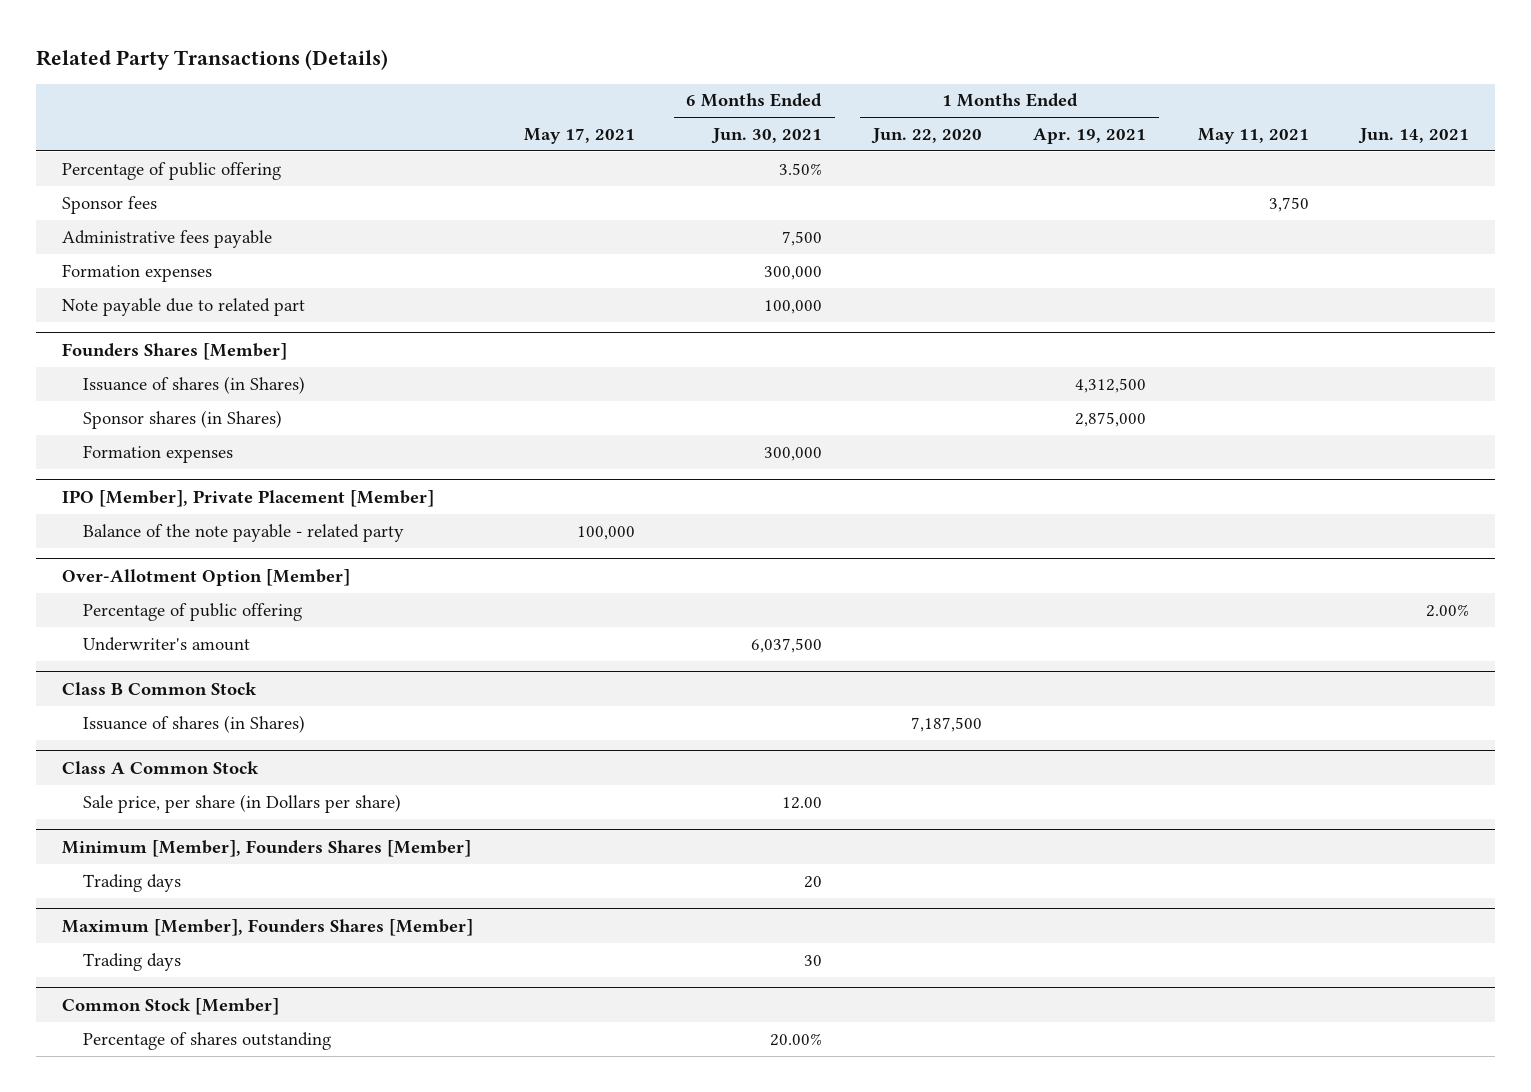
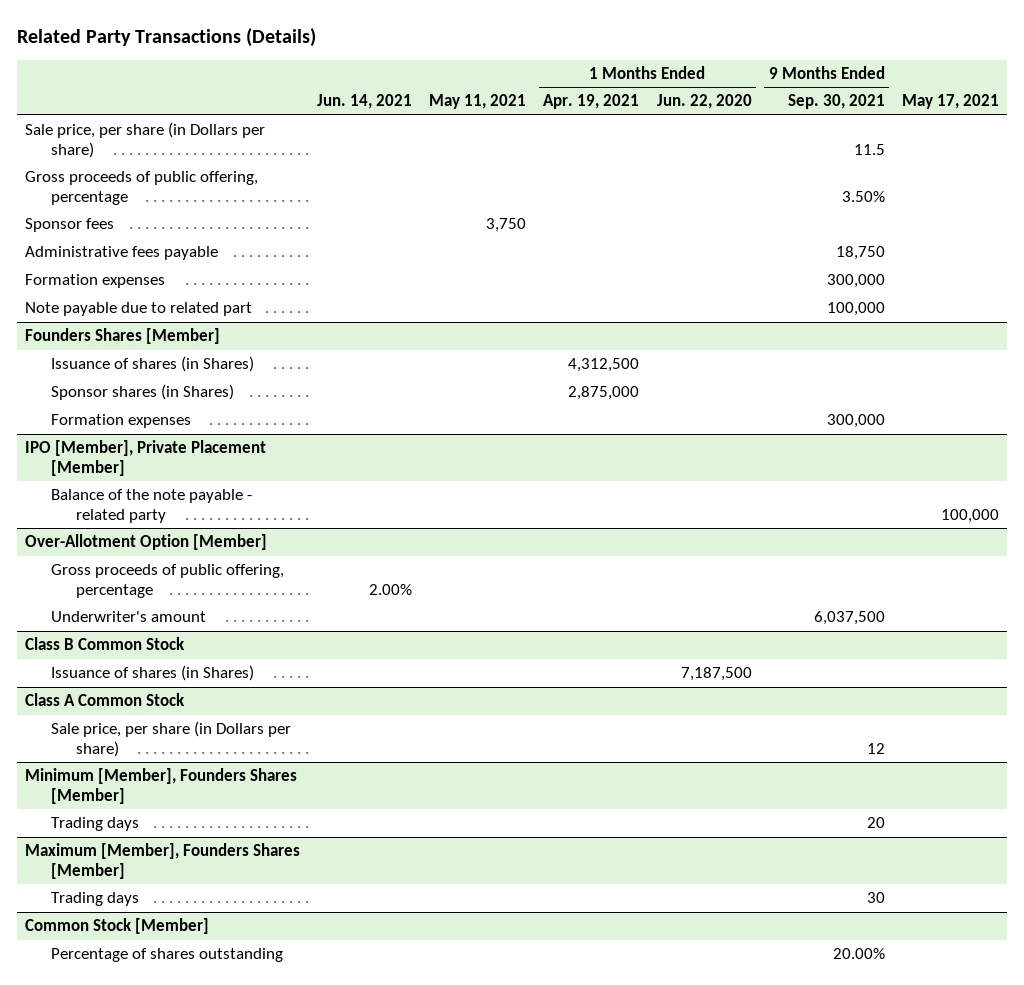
- | May 17, 2021 | 6 Months Ended Jun. 30, 2021 | 1 Months Ended Jun. 22, 2020 | 1 Months Ended Apr. 19, 2021 | May 11, 2021 | Jun. 14, 2021
+ | Jun. 14, 2021 | May 11, 2021 | 1 Months Ended Apr. 19, 2021 | 1 Months Ended Jun. 22, 2020 | 9 Months Ended Sep. 30, 2021 | May 17, 2021
- Percentage of public offering | | 3.50% | | | |
+ Sale price, per share (in Dollars per share) | | | | | 11.5 |
+ Gross proceeds of public offering, percentage | | | | | 3.50% |
@ Over-Allotment Option [Member]
- Percentage of public offering | | | | | | 2.00%
+ Gross proceeds of public offering, percentage | 2.00% | | | | |

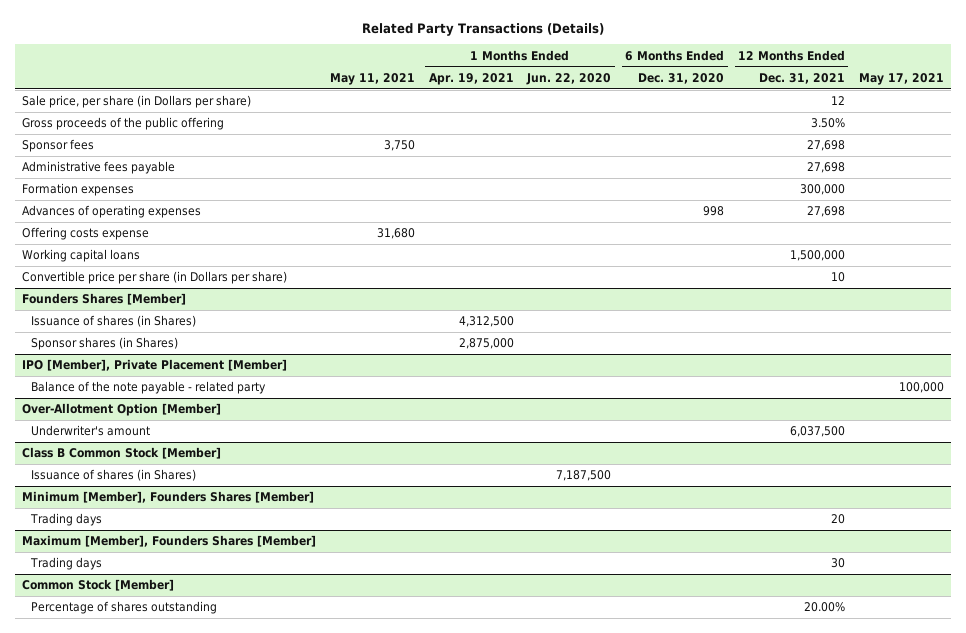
- | Jun. 14, 2021 | May 11, 2021 | 1 Months Ended Apr. 19, 2021 | 1 Months Ended Jun. 22, 2020 | 9 Months Ended Sep. 30, 2021 | May 17, 2021
+ | May 11, 2021 | 1 Months Ended Apr. 19, 2021 | 1 Months Ended Jun. 22, 2020 | 6 Months Ended Dec. 31, 2020 | 12 Months Ended Dec. 31, 2021 | May 17, 2021
- Gross proceeds of public offering, percentage | | | | | 3.50% |
+ Gross proceeds of the public offering | | | | | 3.50% |
- Note payable due to related part | | | | | 100,000 |
+ Advances of operating expenses | | | | 998 | 27,698 |
+ Offering costs expense | 31,680 | | | | |
+ Working capital loans | | | | | 1,500,000 |
+ Convertible price per share (in Dollars per share) | | | | | 10 |
@ Founders Shares [Member]
- Formation expenses | | | | | 300,000 |
@ Over-Allotment Option [Member]
- Gross proceeds of public offering, percentage | 2.00% | | | | |
- Class B Common Stock
+ Class B Common Stock [Member]
- Class A Common Stock
- Sale price, per share (in Dollars per share) | | | | | 12 |

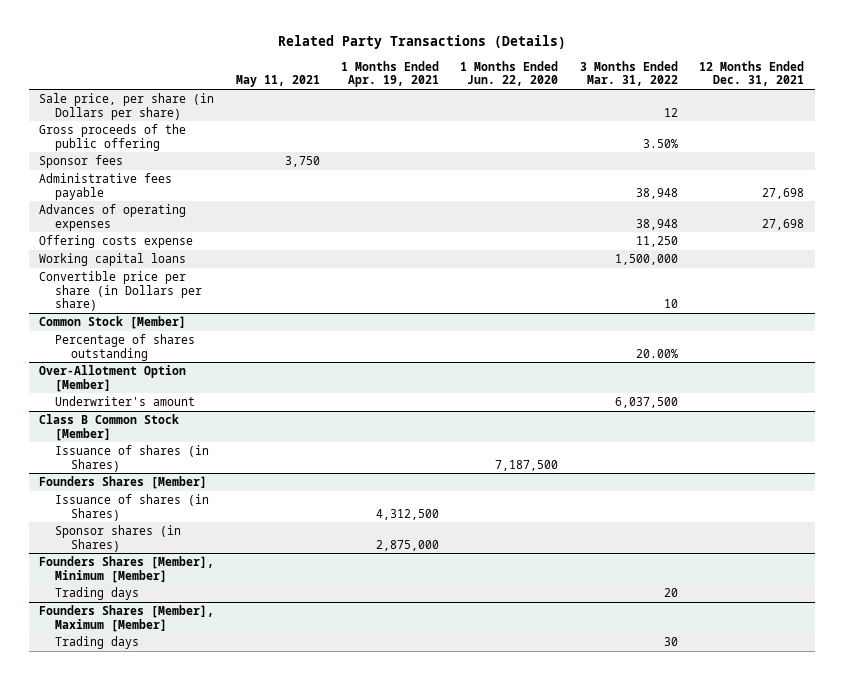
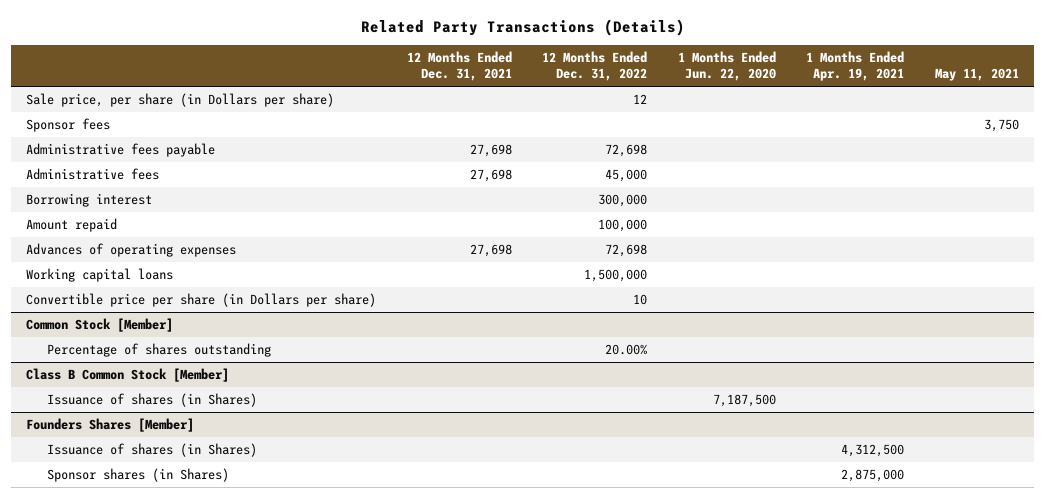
- | May 11, 2021 | 1 Months Ended Apr. 19, 2021 | 1 Months Ended Jun. 22, 2020 | 3 Months Ended Mar. 31, 2022 | 12 Months Ended Dec. 31, 2021
+ | 12 Months Ended Dec. 31, 2021 | 12 Months Ended Dec. 31, 2022 | 1 Months Ended Jun. 22, 2020 | 1 Months Ended Apr. 19, 2021 | May 11, 2021
- Gross proceeds of the public offering | | | | 3.50% |
+ Administrative fees | 27,698 | 45,000 | | |
+ Borrowing interest | | 300,000 | | |
+ Amount repaid | | 100,000 | | |
- Offering costs expense | | | | 11,250 |
- Over-Allotment Option [Member]
- Underwriter's amount | | | | 6,037,500 |
- Founders Shares [Member], Minimum [Member]
- Trading days | | | | 20 |
- Founders Shares [Member], Maximum [Member]
- Trading days | | | | 30 |

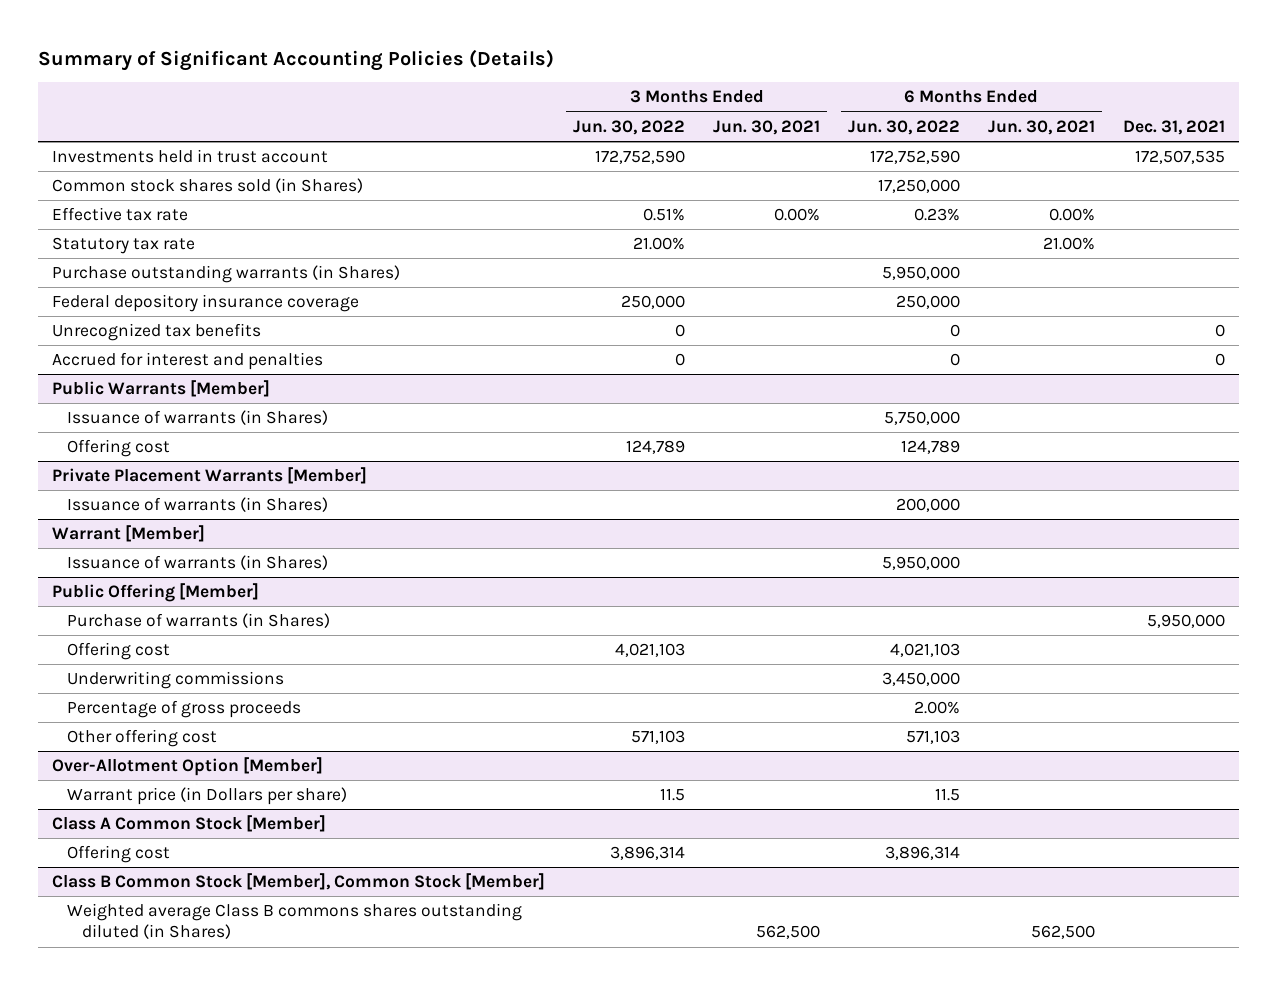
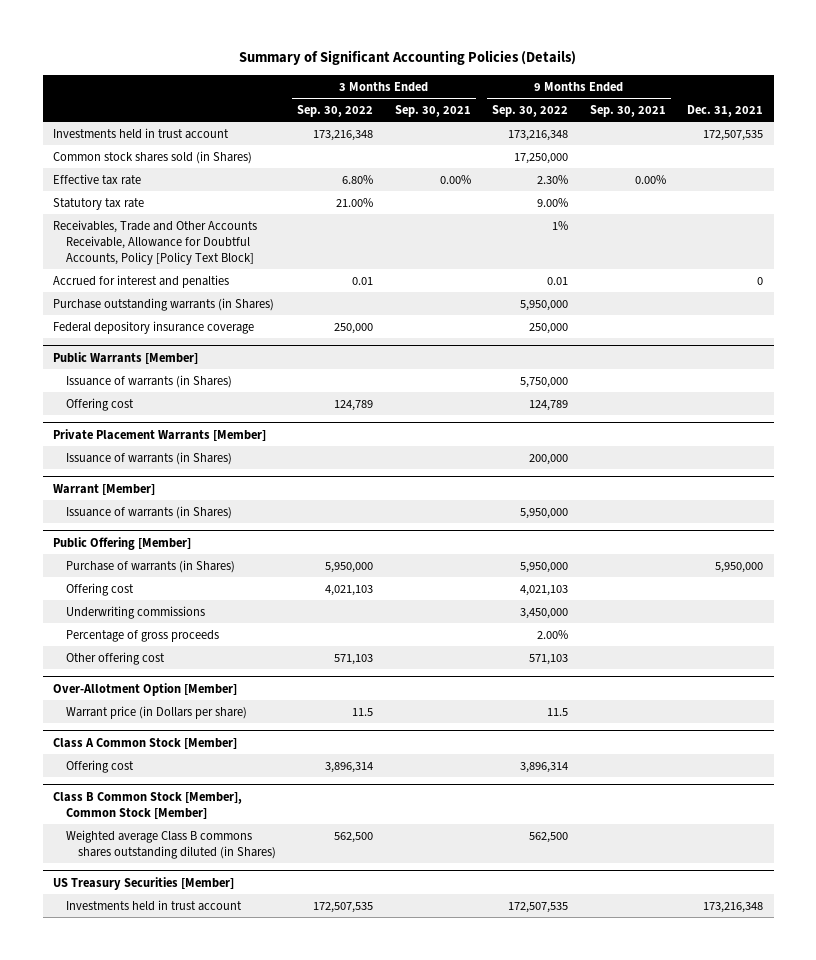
- | 3 Months Ended Jun. 30, 2022 | 3 Months Ended Jun. 30, 2021 | 6 Months Ended Jun. 30, 2022 | 6 Months Ended Jun. 30, 2021 | Dec. 31, 2021
+ | 3 Months Ended Sep. 30, 2022 | 3 Months Ended Sep. 30, 2021 | 9 Months Ended Sep. 30, 2022 | 9 Months Ended Sep. 30, 2021 | Dec. 31, 2021
+ Receivables, Trade and Other Accounts Receivable, Allowance for Doubtful Accounts, Policy [Policy Text Block] | | | 1% | |
moved up: Accrued for interest and penalties | 0.01 | | 0.01 | | 0
- Unrecognized tax benefits | 0 | | 0 | | 0
+ US Treasury Securities [Member]
+ Investments held in trust account | 172,507,535 | | 172,507,535 | | 173,216,348

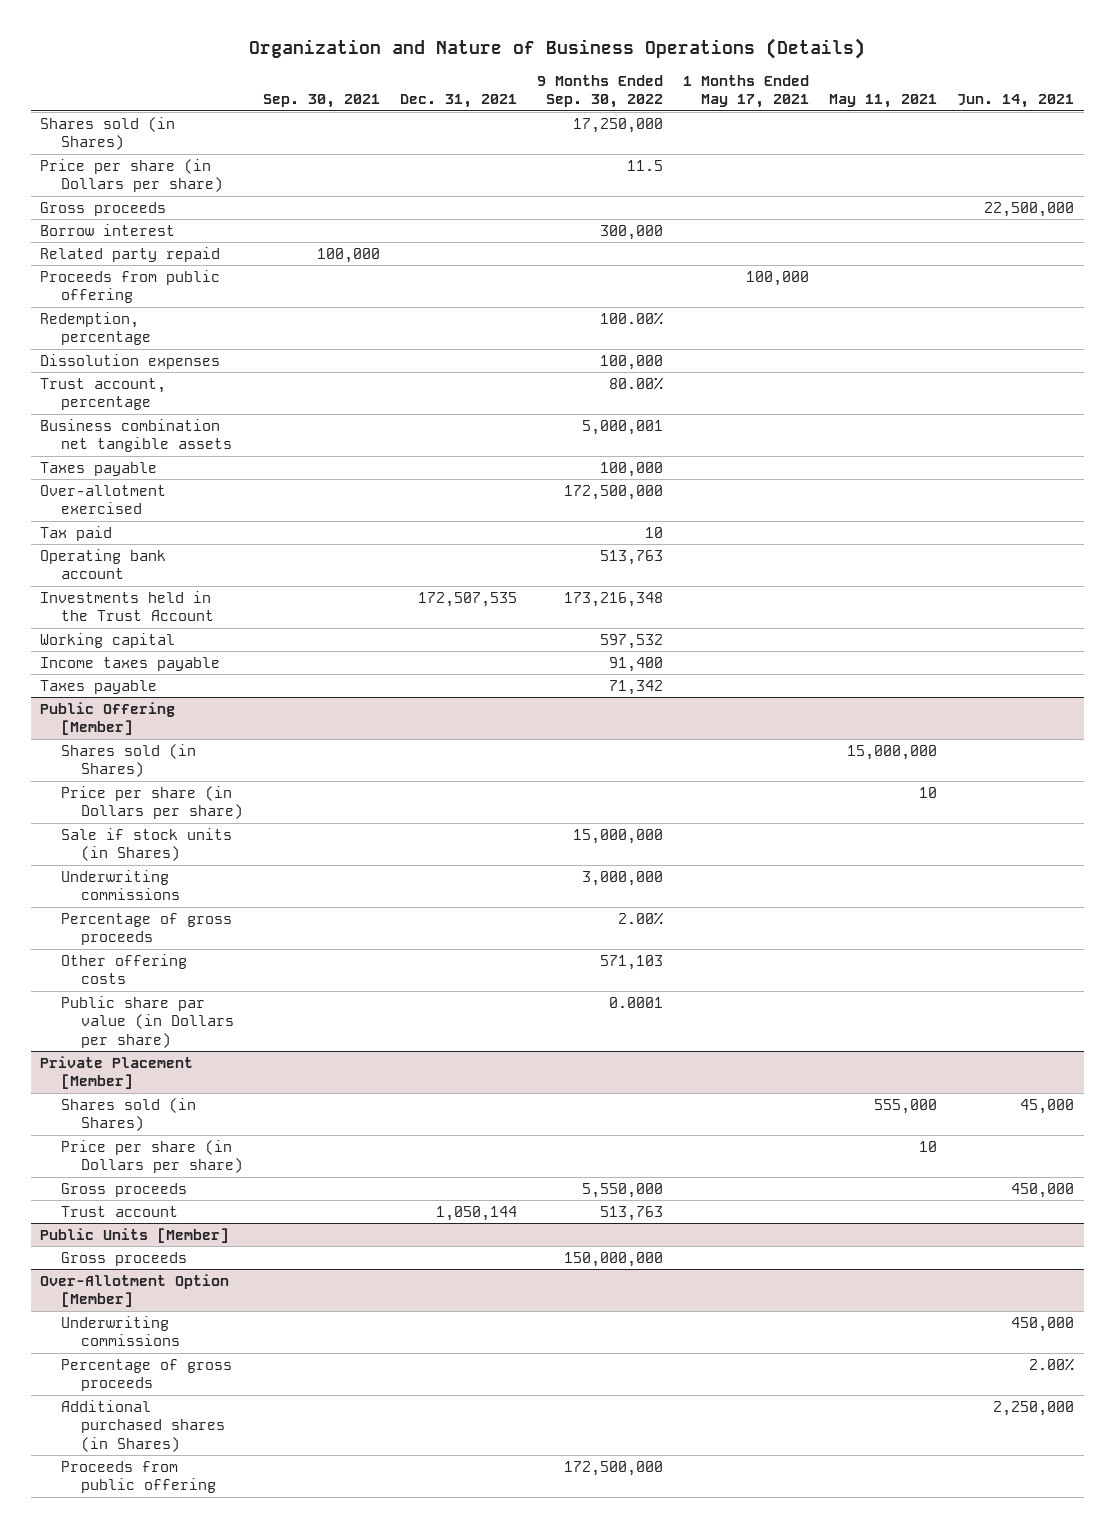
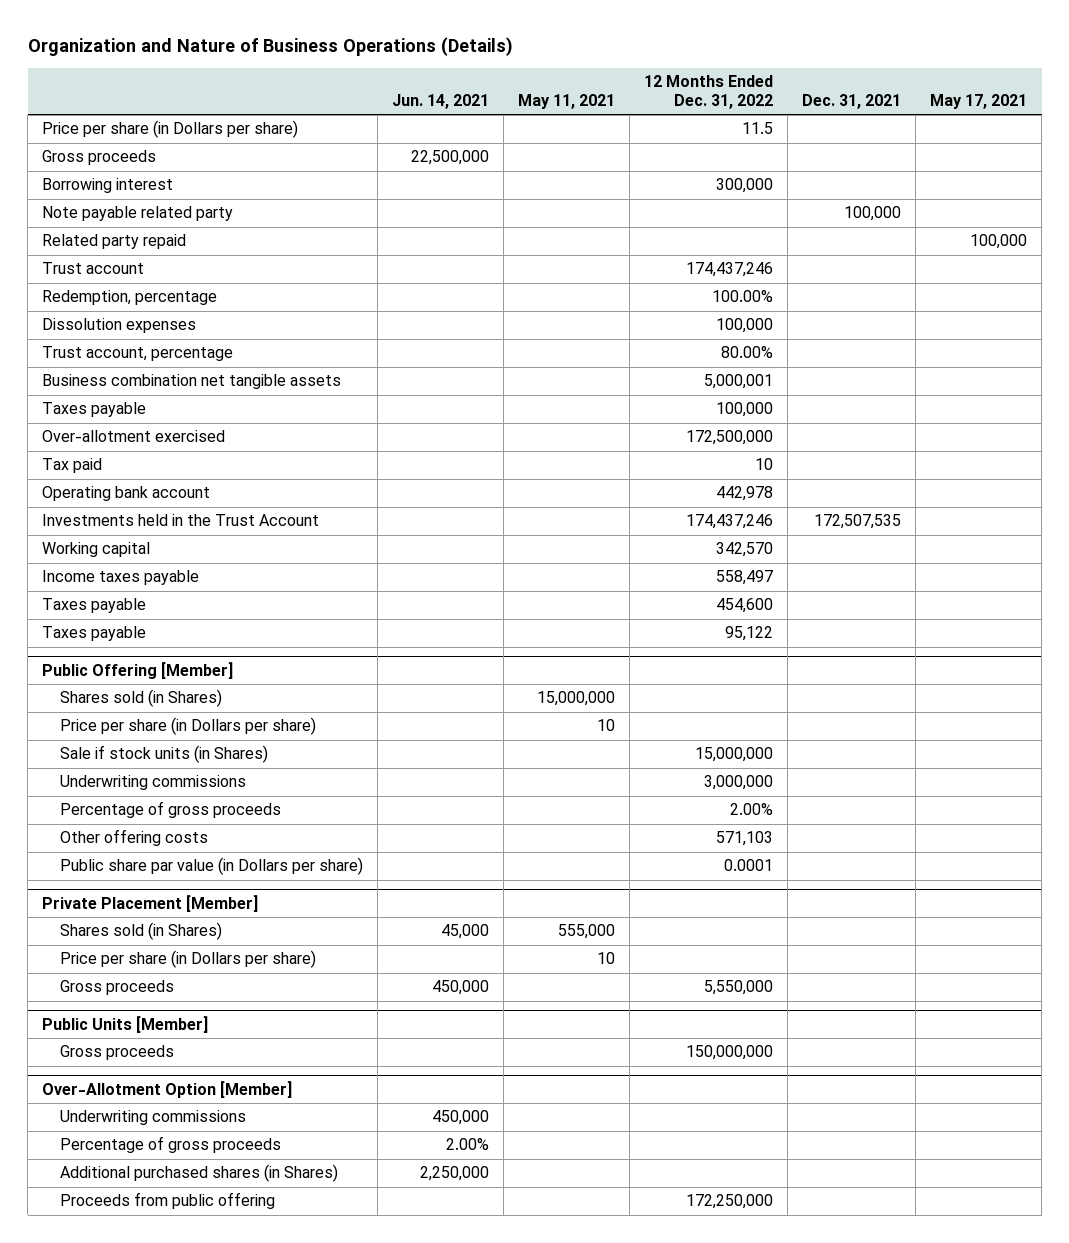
- | Sep. 30, 2021 | Dec. 31, 2021 | 9 Months Ended Sep. 30, 2022 | 1 Months Ended May 17, 2021 | May 11, 2021 | Jun. 14, 2021
+ | Jun. 14, 2021 | May 11, 2021 | 12 Months Ended Dec. 31, 2022 | Dec. 31, 2021 | May 17, 2021
- Shares sold (in Shares) | | | 17,250,000 | | |
- Borrow interest | | | 300,000 | | |
+ Borrowing interest | | | 300,000 | |
+ Note payable related party | | | | 100,000 |
- Proceeds from public offering | | | | 100,000 | |
+ Trust account | | | 174,437,246 | |
+ Taxes payable | | | 95,122 | |
@ Private Placement [Member]
- Trust account | | 1,050,144 | 513,763 | | |

